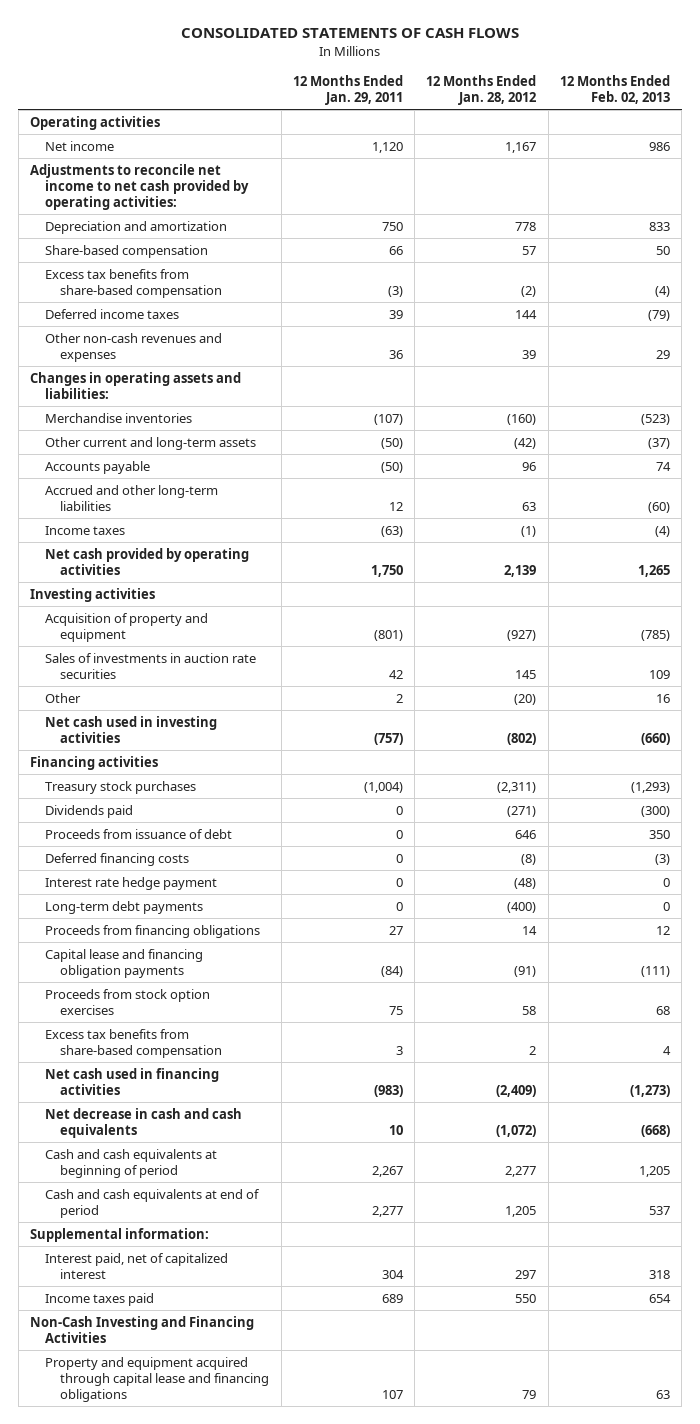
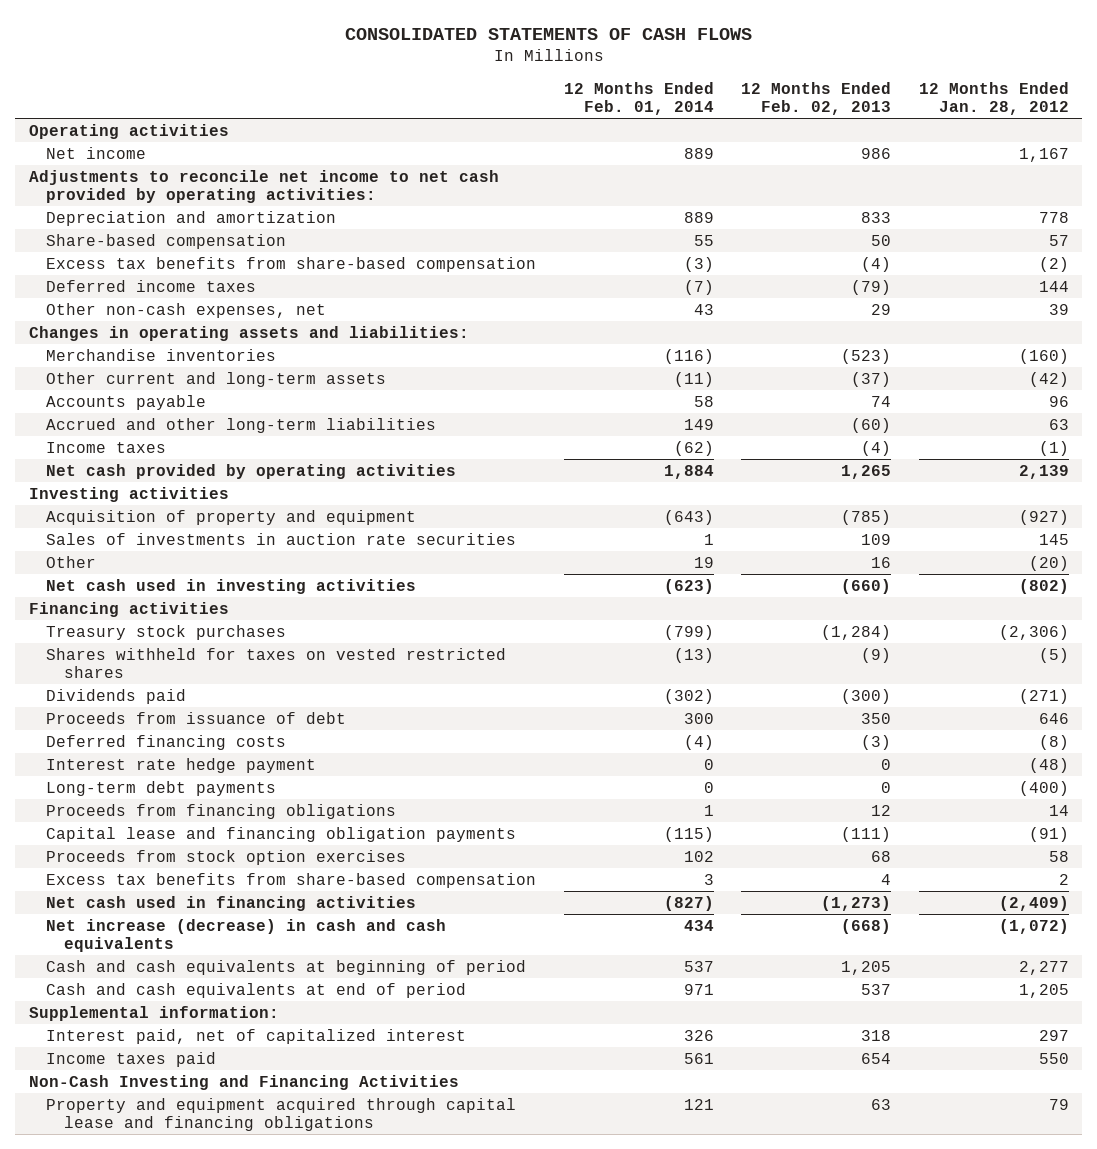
- | 12 Months Ended Jan. 29, 2011 | 12 Months Ended Jan. 28, 2012 | 12 Months Ended Feb. 02, 2013
+ | 12 Months Ended Feb. 01, 2014 | 12 Months Ended Feb. 02, 2013 | 12 Months Ended Jan. 28, 2012
- Other non-cash revenues and expenses | 36 | 39 | 29
+ Other non-cash expenses, net | 43 | 29 | 39
- Treasury stock purchases | (1,004) | (2,311) | (1,293)
+ Treasury stock purchases | (799) | (1,284) | (2,306)
+ Shares withheld for taxes on vested restricted shares | (13) | (9) | (5)
- Net decrease in cash and cash equivalents | 10 | (1,072) | (668)
+ Net increase (decrease) in cash and cash equivalents | 434 | (668) | (1,072)

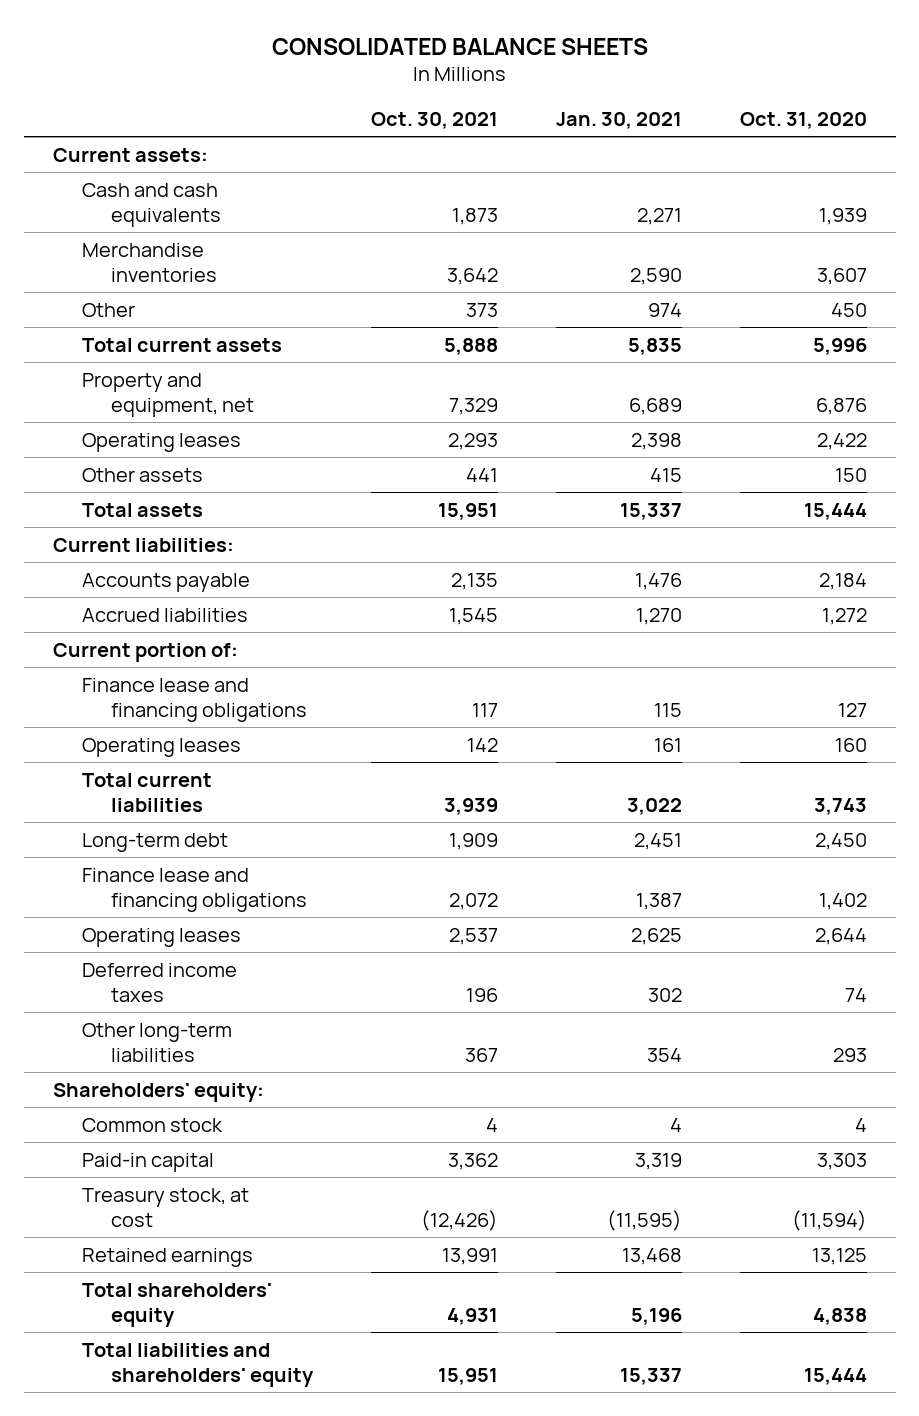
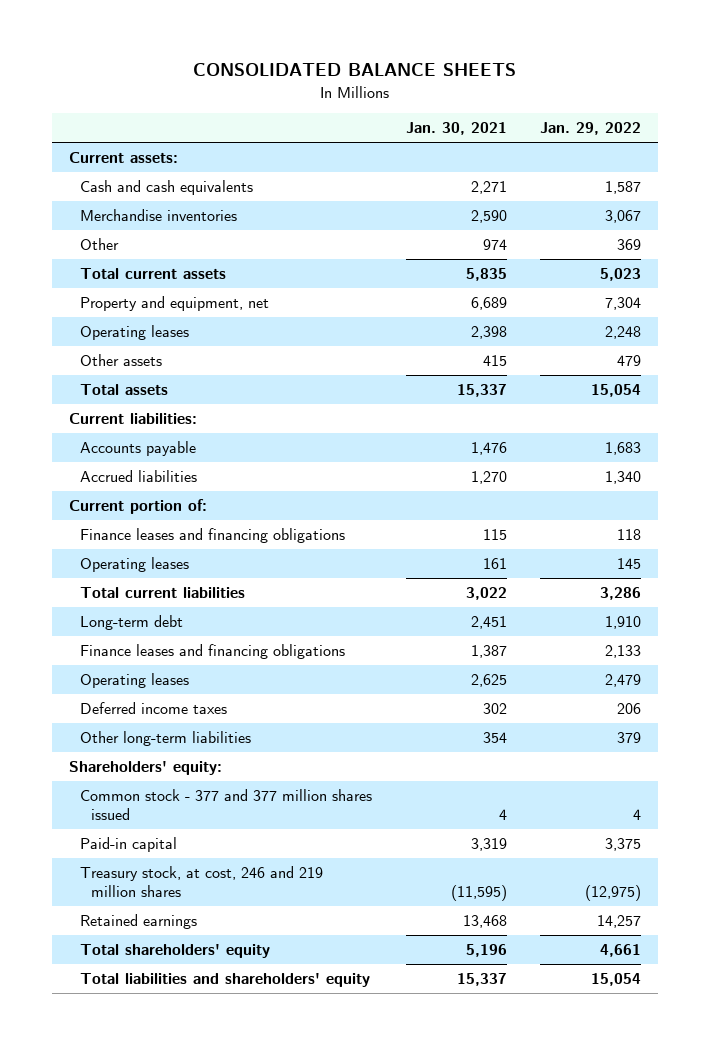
- | Oct. 30, 2021 | Jan. 30, 2021 | Oct. 31, 2020
+ | Jan. 30, 2021 | Jan. 29, 2022
- Finance lease and financing obligations | 117 | 115 | 127
+ Finance leases and financing obligations | 115 | 118
- Finance lease and financing obligations | 2,072 | 1,387 | 1,402
+ Finance leases and financing obligations | 1,387 | 2,133
- Common stock | 4 | 4 | 4
+ Common stock - 377 and 377 million shares issued | 4 | 4
- Treasury stock, at cost | (12,426) | (11,595) | (11,594)
+ Treasury stock, at cost, 246 and 219 million shares | (11,595) | (12,975)

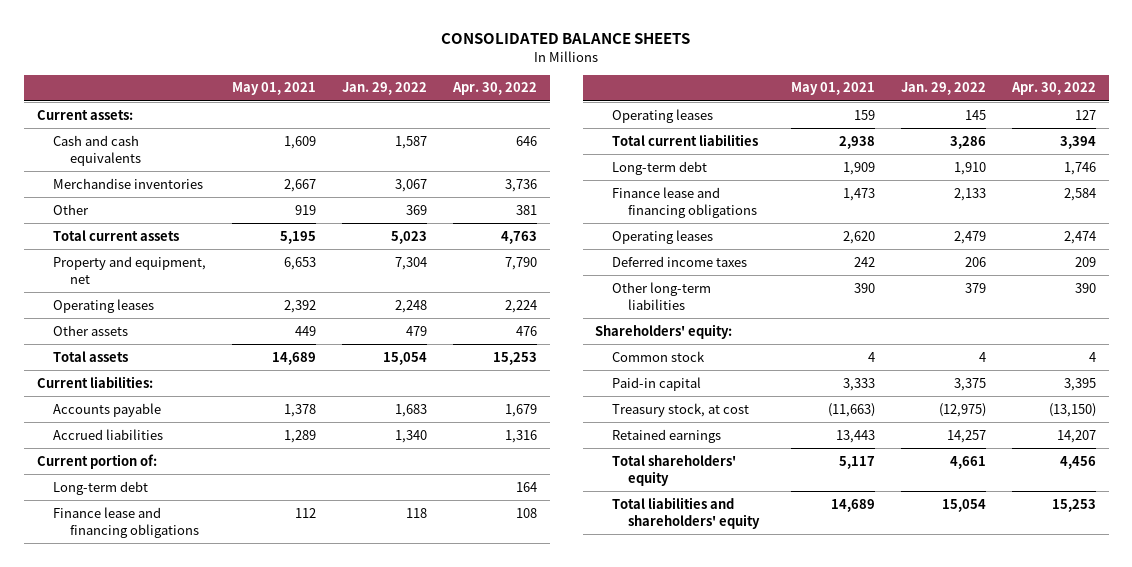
- | Jan. 30, 2021 | Jan. 29, 2022
+ | May 01, 2021 | Jan. 29, 2022 | Apr. 30, 2022
- Finance leases and financing obligations | 115 | 118
+ Long-term debt | | | 164
+ Finance lease and financing obligations | 112 | 118 | 108
- Finance leases and financing obligations | 1,387 | 2,133
+ Finance lease and financing obligations | 1,473 | 2,133 | 2,584
- Common stock - 377 and 377 million shares issued | 4 | 4
+ Common stock | 4 | 4 | 4
- Treasury stock, at cost, 246 and 219 million shares | (11,595) | (12,975)
+ Treasury stock, at cost | (11,663) | (12,975) | (13,150)

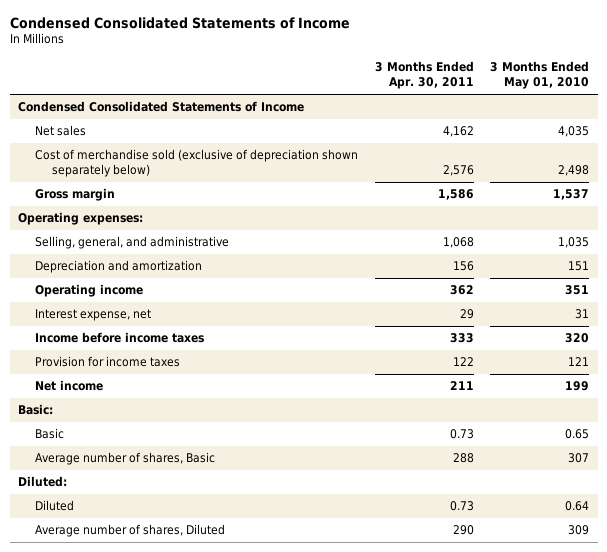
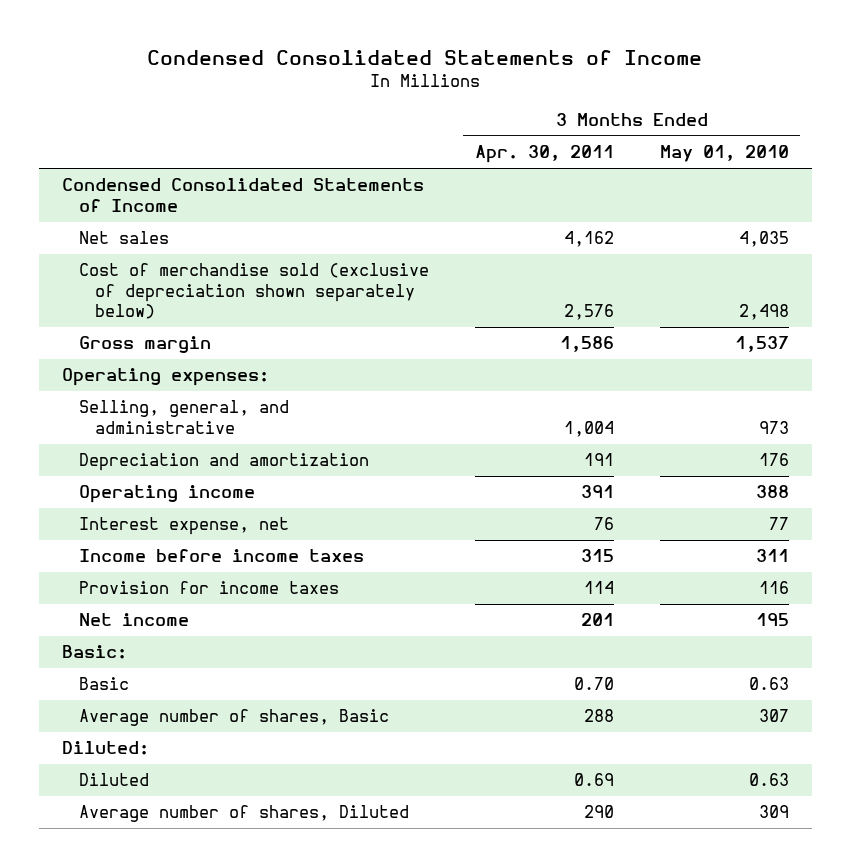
- Selling, general, and administrative | 1,068 | 1,035
- Depreciation and amortization | 156 | 151
- Operating income | 362 | 351
- Interest expense, net | 29 | 31
- Income before income taxes | 333 | 320
- Provision for income taxes | 122 | 121
- Net income | 211 | 199
+ Selling, general, and administrative | 1,004 | 973
+ Depreciation and amortization | 191 | 176
+ Operating income | 391 | 388
+ Interest expense, net | 76 | 77
+ Income before income taxes | 315 | 311
+ Provision for income taxes | 114 | 116
+ Net income | 201 | 195
- Basic | 0.73 | 0.65
+ Basic | 0.70 | 0.63
- Diluted | 0.73 | 0.64
+ Diluted | 0.69 | 0.63

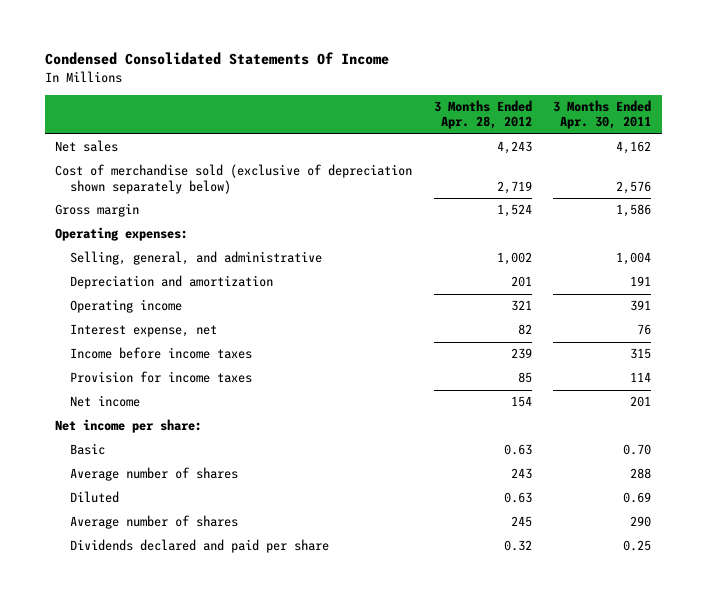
- Condensed Consolidated Statements of Income
+ Condensed Consolidated Statements Of Income
- | 3 Months Ended Apr. 30, 2011 | 3 Months Ended May 01, 2010
+ | 3 Months Ended Apr. 28, 2012 | 3 Months Ended Apr. 30, 2011
- Condensed Consolidated Statements of Income
- Basic:
+ Net income per share:
- Average number of shares, Basic | 288 | 307
- Diluted:
+ Average number of shares | 243 | 288
- Average number of shares, Diluted | 290 | 309
+ Average number of shares | 245 | 290
+ Dividends declared and paid per share | 0.32 | 0.25

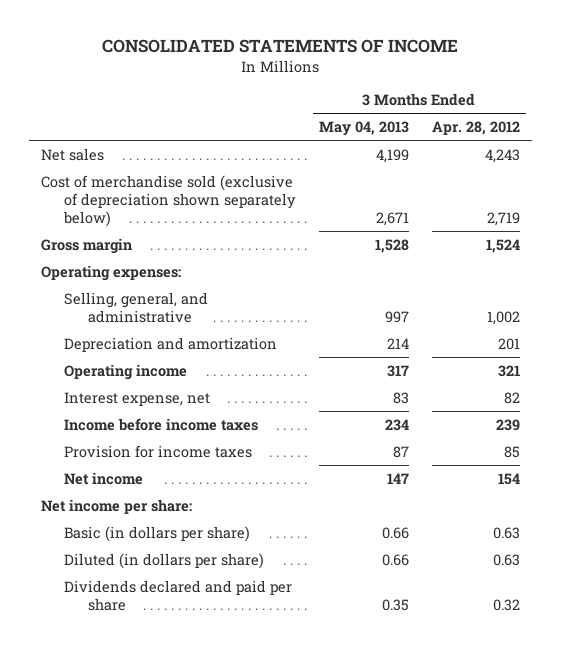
- Condensed Consolidated Statements Of Income
+ CONSOLIDATED STATEMENTS OF INCOME
- | 3 Months Ended Apr. 28, 2012 | 3 Months Ended Apr. 30, 2011
+ | 3 Months Ended May 04, 2013 | 3 Months Ended Apr. 28, 2012
- Basic | 0.63 | 0.70
- Average number of shares | 243 | 288
- Diluted | 0.63 | 0.69
- Average number of shares | 245 | 290
+ Basic (in dollars per share) | 0.66 | 0.63
+ Diluted (in dollars per share) | 0.66 | 0.63

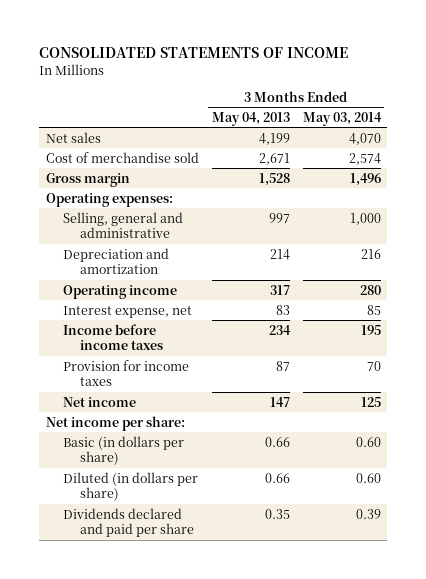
- | 3 Months Ended May 04, 2013 | 3 Months Ended Apr. 28, 2012
+ | 3 Months Ended May 04, 2013 | 3 Months Ended May 03, 2014
- Cost of merchandise sold (exclusive of depreciation shown separately below) | 2,671 | 2,719
+ Cost of merchandise sold | 2,671 | 2,574
- Selling, general, and administrative | 997 | 1,002
+ Selling, general and administrative | 997 | 1,000

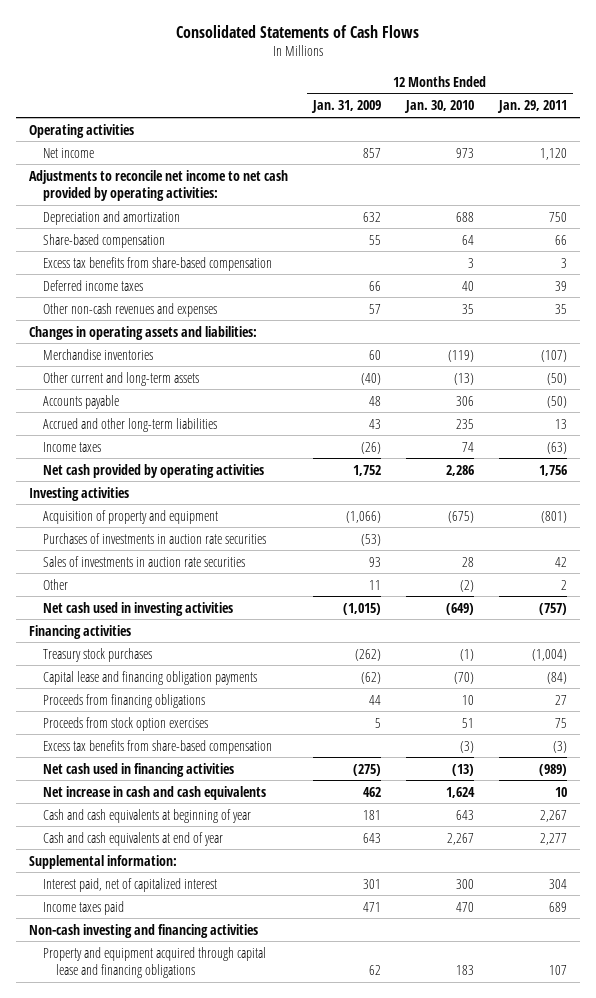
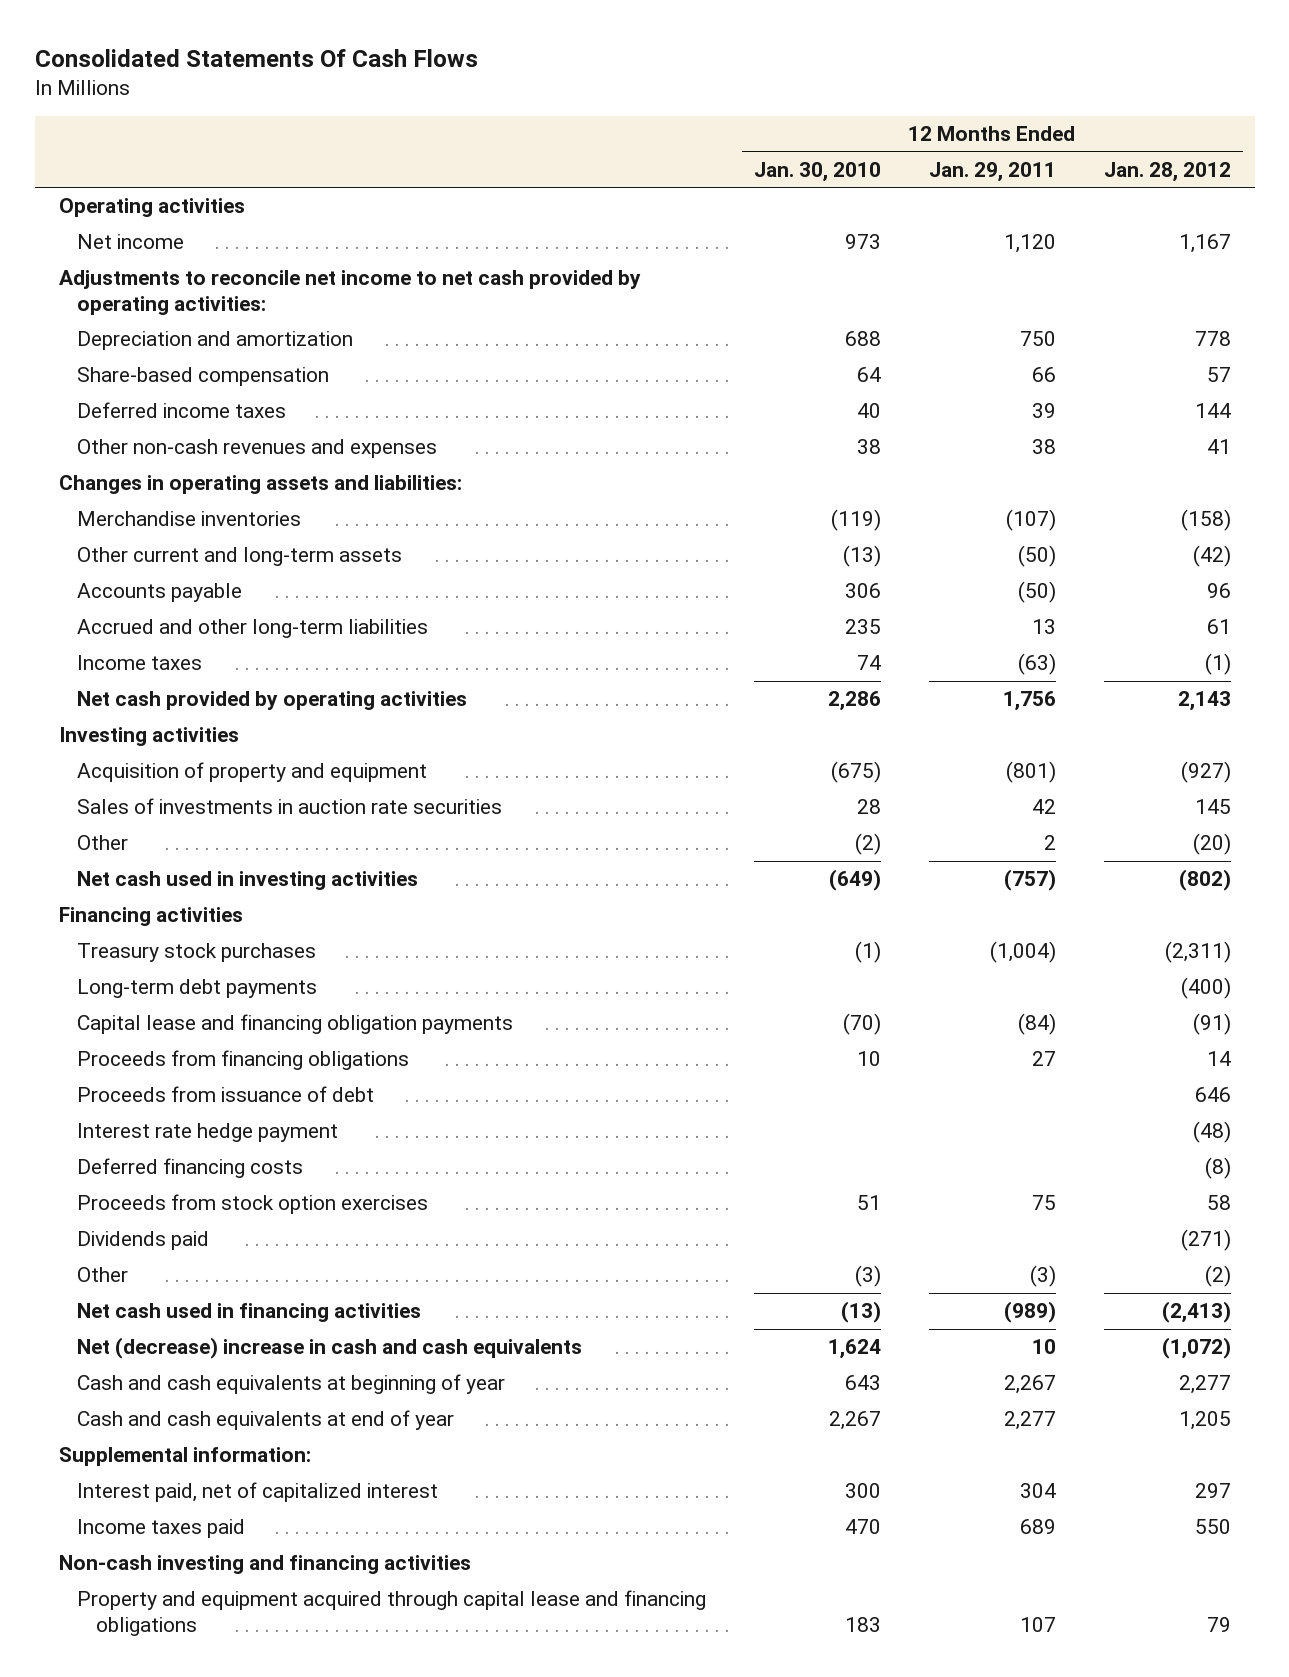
- Consolidated Statements of Cash Flows
+ Consolidated Statements Of Cash Flows
- | 12 Months Ended Jan. 31, 2009 | 12 Months Ended Jan. 30, 2010 | 12 Months Ended Jan. 29, 2011
+ | 12 Months Ended Jan. 30, 2010 | 12 Months Ended Jan. 29, 2011 | 12 Months Ended Jan. 28, 2012
- Excess tax benefits from share-based compensation | | 3 | 3
- Other non-cash revenues and expenses | 57 | 35 | 35
+ Other non-cash revenues and expenses | 38 | 38 | 41
- Purchases of investments in auction rate securities | (53) | |
+ Long-term debt payments | | | (400)
+ Proceeds from issuance of debt | | | 646
+ Interest rate hedge payment | | | (48)
+ Deferred financing costs | | | (8)
- Excess tax benefits from share-based compensation | | (3) | (3)
+ Dividends paid | | | (271)
+ Other | (3) | (3) | (2)
- Net increase in cash and cash equivalents | 462 | 1,624 | 10
+ Net (decrease) increase in cash and cash equivalents | 1,624 | 10 | (1,072)

